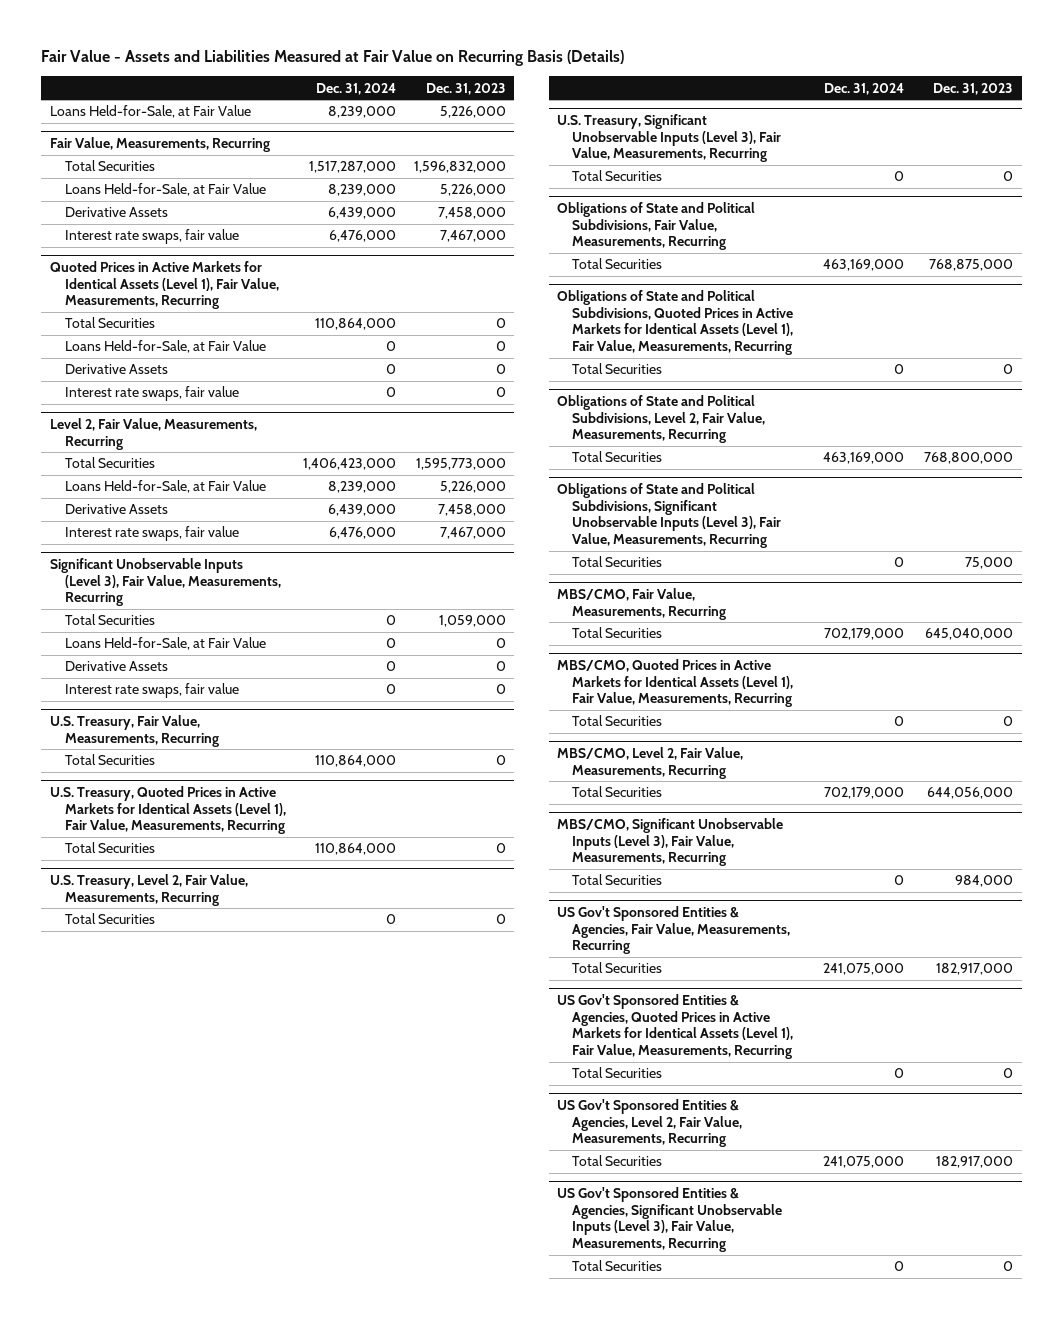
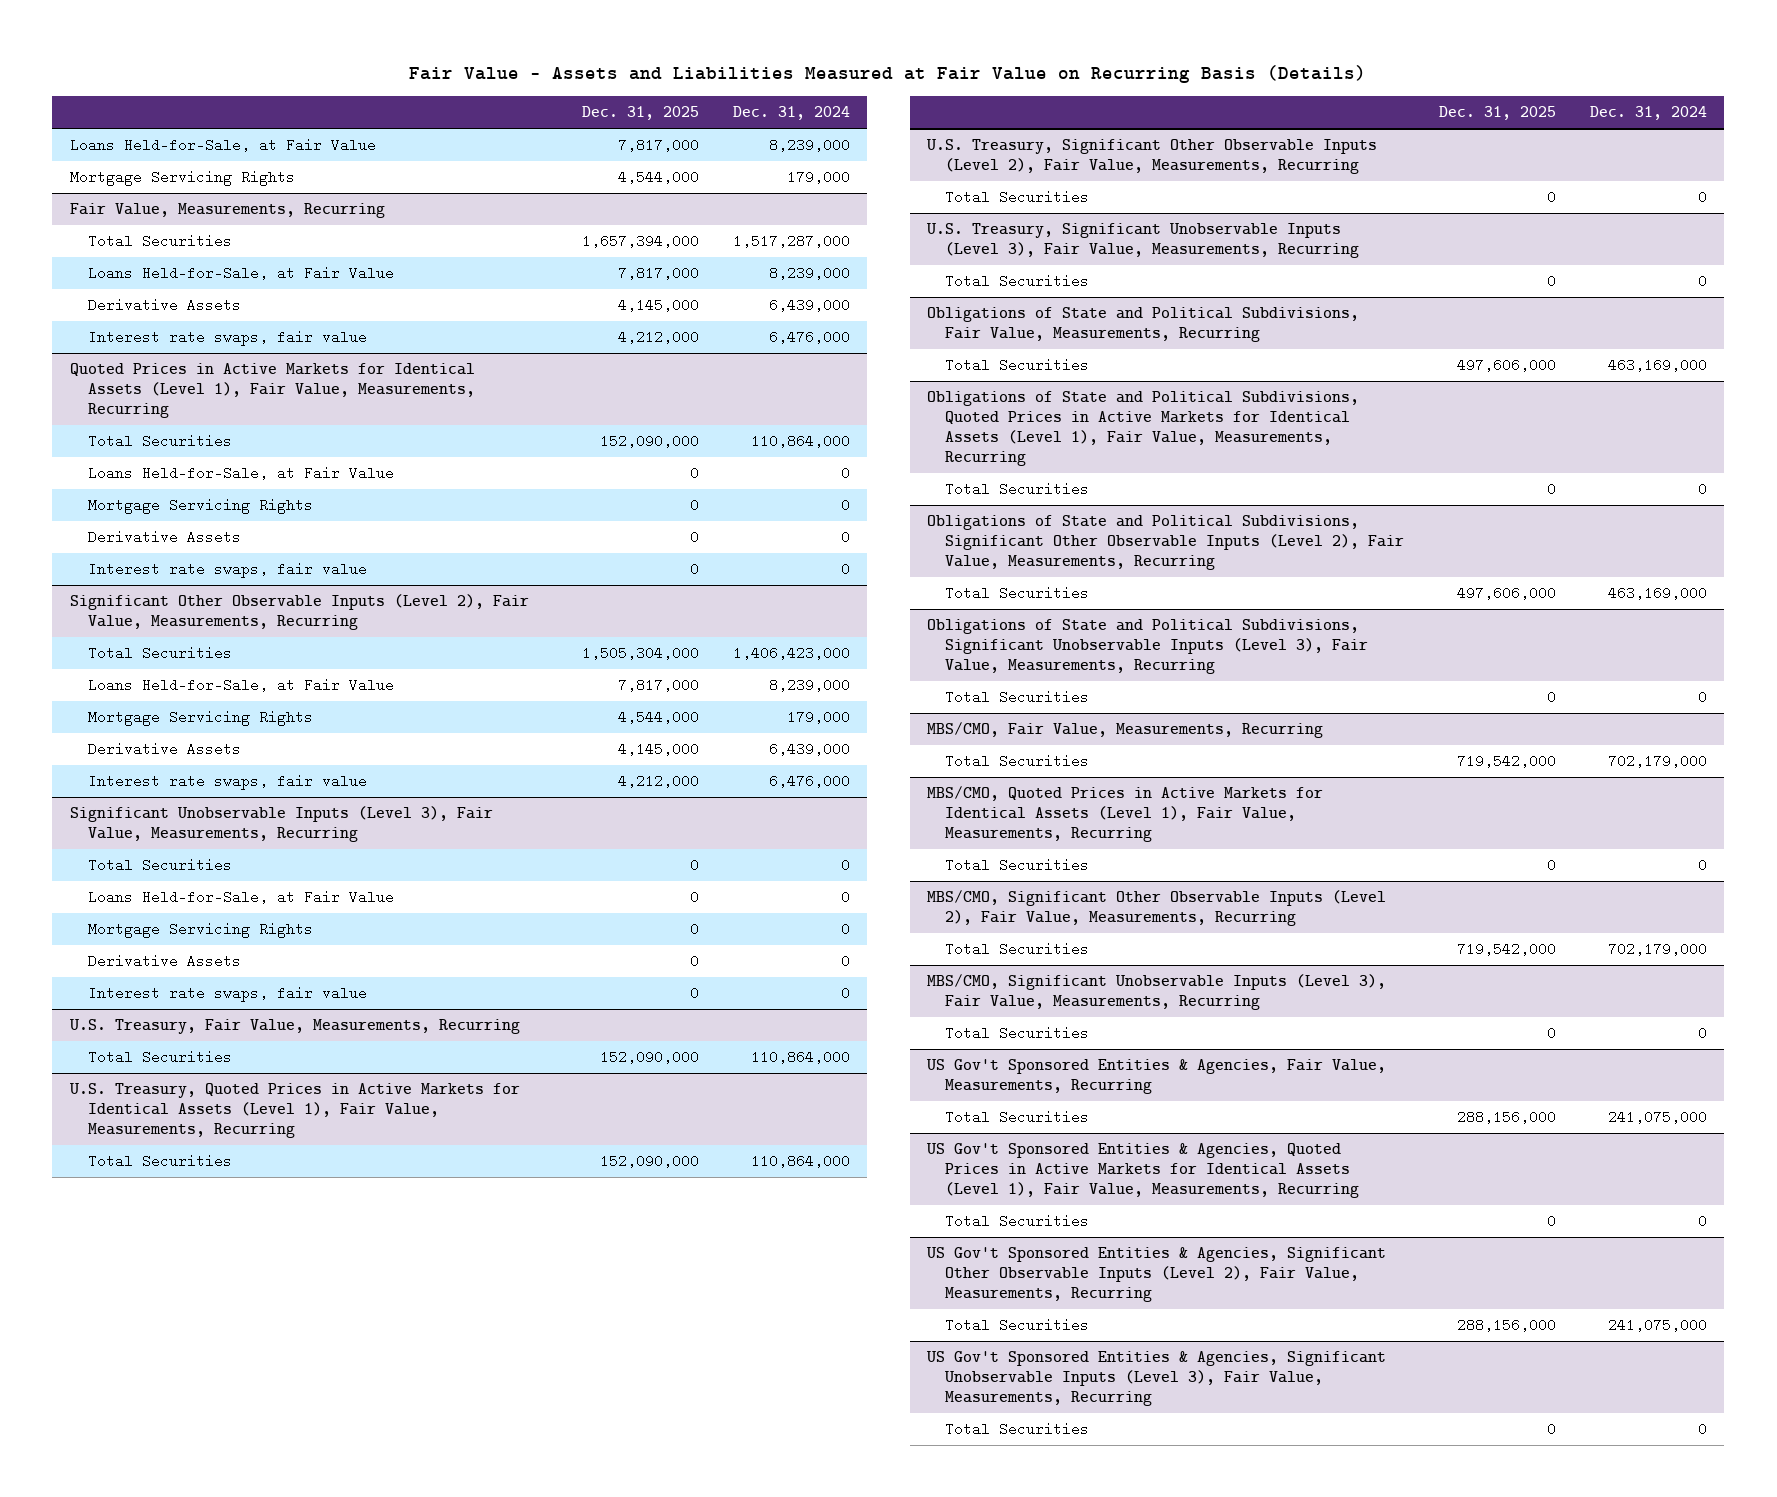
- | Dec. 31, 2024 | Dec. 31, 2023
+ | Dec. 31, 2025 | Dec. 31, 2024
+ Mortgage Servicing Rights | 4,544,000 | 179,000
@ Quoted Prices in Active Markets for Identical Assets (Level 1), Fair Value, Measurements, Recurring
+ Mortgage Servicing Rights | 0 | 0
- Level 2, Fair Value, Measurements, Recurring
+ Significant Other Observable Inputs (Level 2), Fair Value, Measurements, Recurring
+ Mortgage Servicing Rights | 4,544,000 | 179,000
@ Significant Unobservable Inputs (Level 3), Fair Value, Measurements, Recurring
+ Mortgage Servicing Rights | 0 | 0
- U.S. Treasury, Level 2, Fair Value, Measurements, Recurring
+ U.S. Treasury, Significant Other Observable Inputs (Level 2), Fair Value, Measurements, Recurring
- Obligations of State and Political Subdivisions, Level 2, Fair Value, Measurements, Recurring
+ Obligations of State and Political Subdivisions, Significant Other Observable Inputs (Level 2), Fair Value, Measurements, Recurring
- MBS/CMO, Level 2, Fair Value, Measurements, Recurring
+ MBS/CMO, Significant Other Observable Inputs (Level 2), Fair Value, Measurements, Recurring
- US Gov't Sponsored Entities & Agencies, Level 2, Fair Value, Measurements, Recurring
+ US Gov't Sponsored Entities & Agencies, Significant Other Observable Inputs (Level 2), Fair Value, Measurements, Recurring

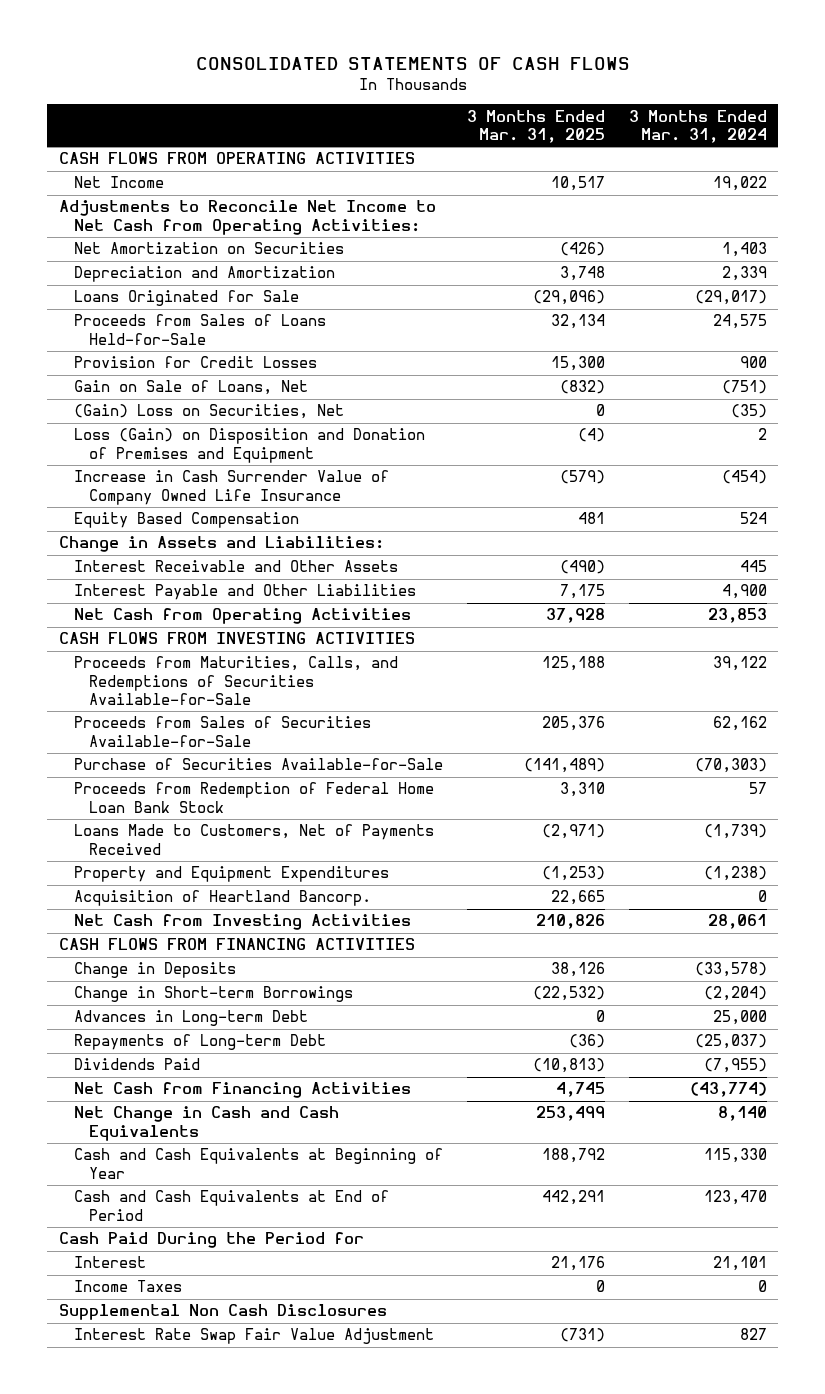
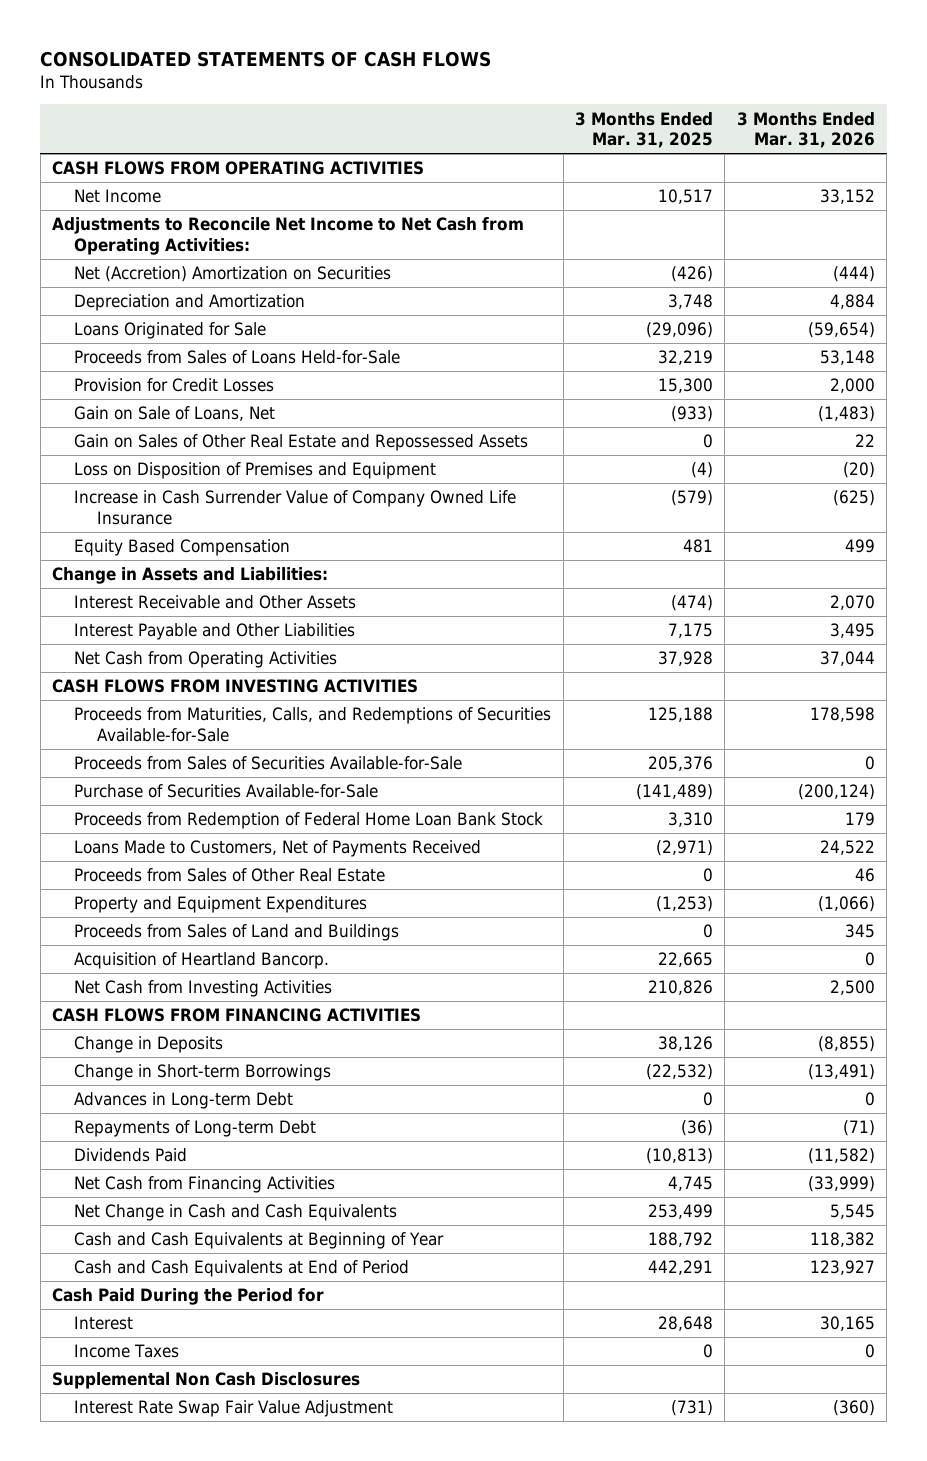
- | 3 Months Ended Mar. 31, 2025 | 3 Months Ended Mar. 31, 2024
+ | 3 Months Ended Mar. 31, 2025 | 3 Months Ended Mar. 31, 2026
- Net Amortization on Securities | (426) | 1,403
+ Net (Accretion) Amortization on Securities | (426) | (444)
- Proceeds from Sales of Loans Held-for-Sale | 32,134 | 24,575
+ Proceeds from Sales of Loans Held-for-Sale | 32,219 | 53,148
- Gain on Sale of Loans, Net | (832) | (751)
- (Gain) Loss on Securities, Net | 0 | (35)
- Loss (Gain) on Disposition and Donation of Premises and Equipment | (4) | 2
+ Gain on Sale of Loans, Net | (933) | (1,483)
+ Gain on Sales of Other Real Estate and Repossessed Assets | 0 | 22
+ Loss on Disposition of Premises and Equipment | (4) | (20)
- Interest Receivable and Other Assets | (490) | 445
+ Interest Receivable and Other Assets | (474) | 2,070
+ Proceeds from Sales of Other Real Estate | 0 | 46
+ Proceeds from Sales of Land and Buildings | 0 | 345
- Interest | 21,176 | 21,101
+ Interest | 28,648 | 30,165

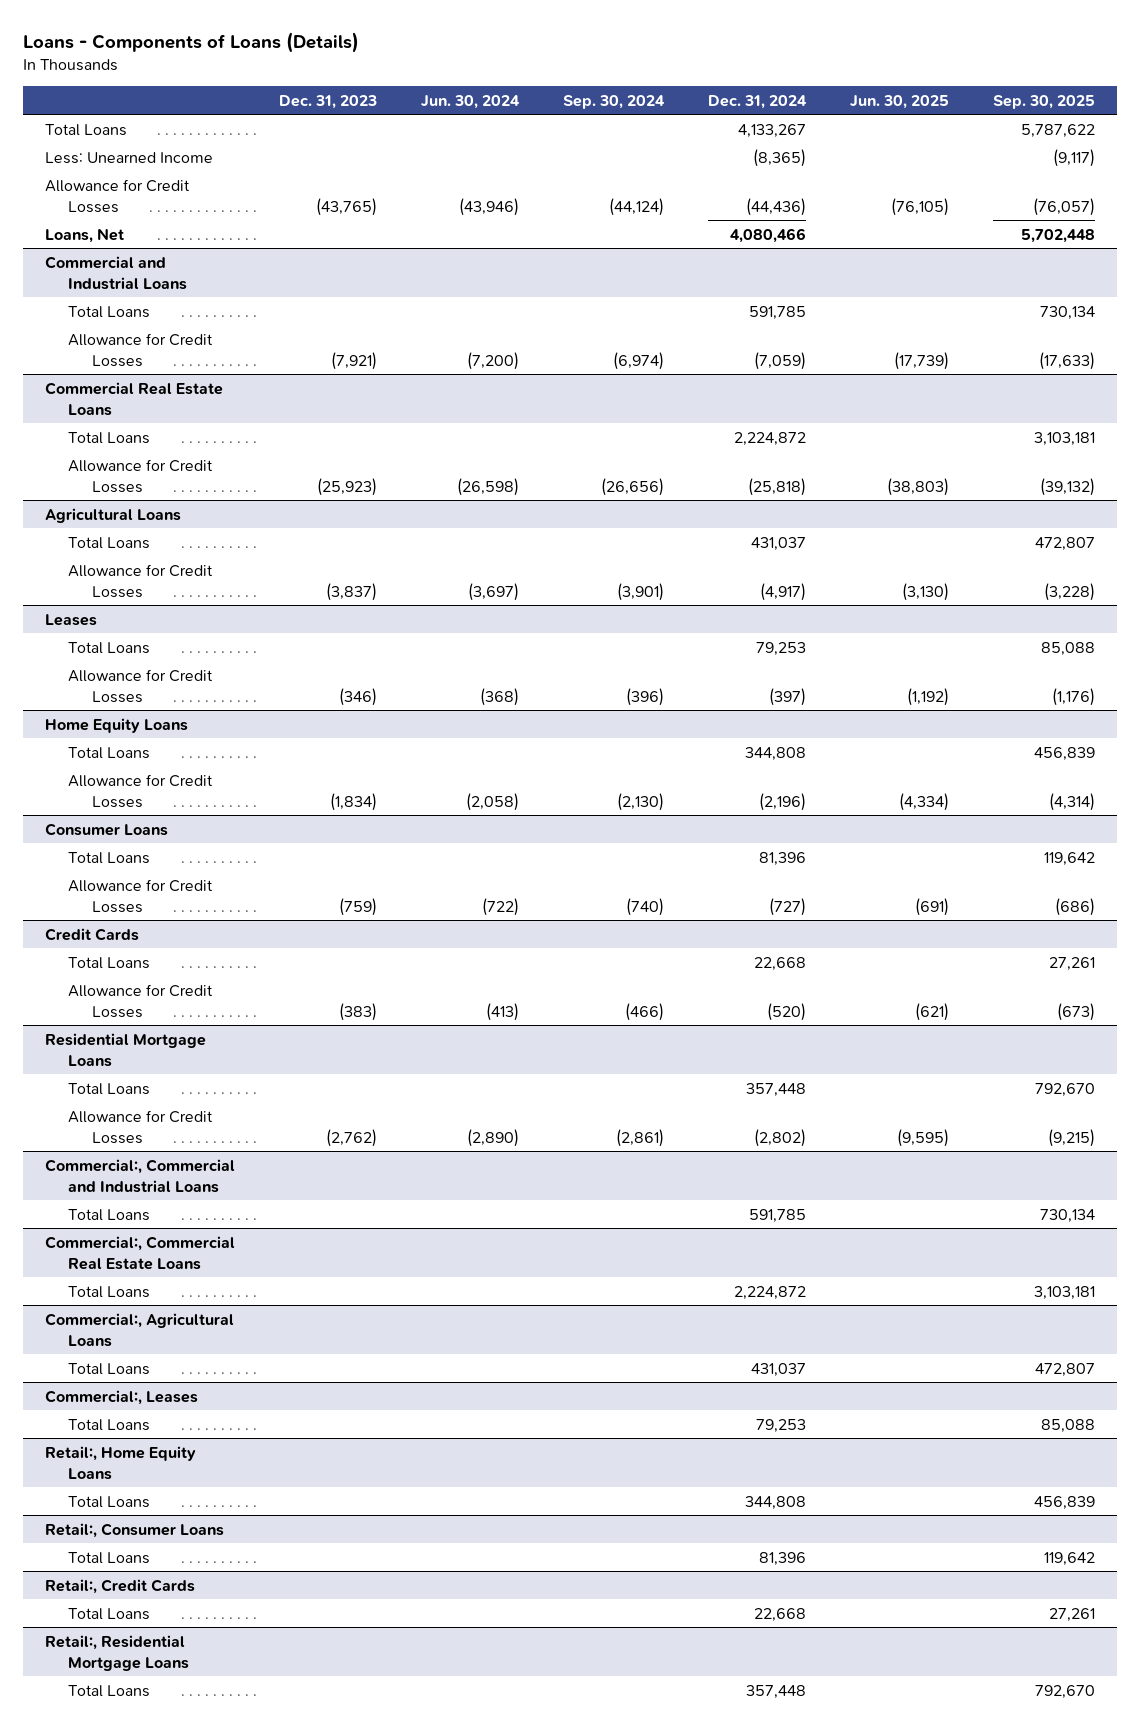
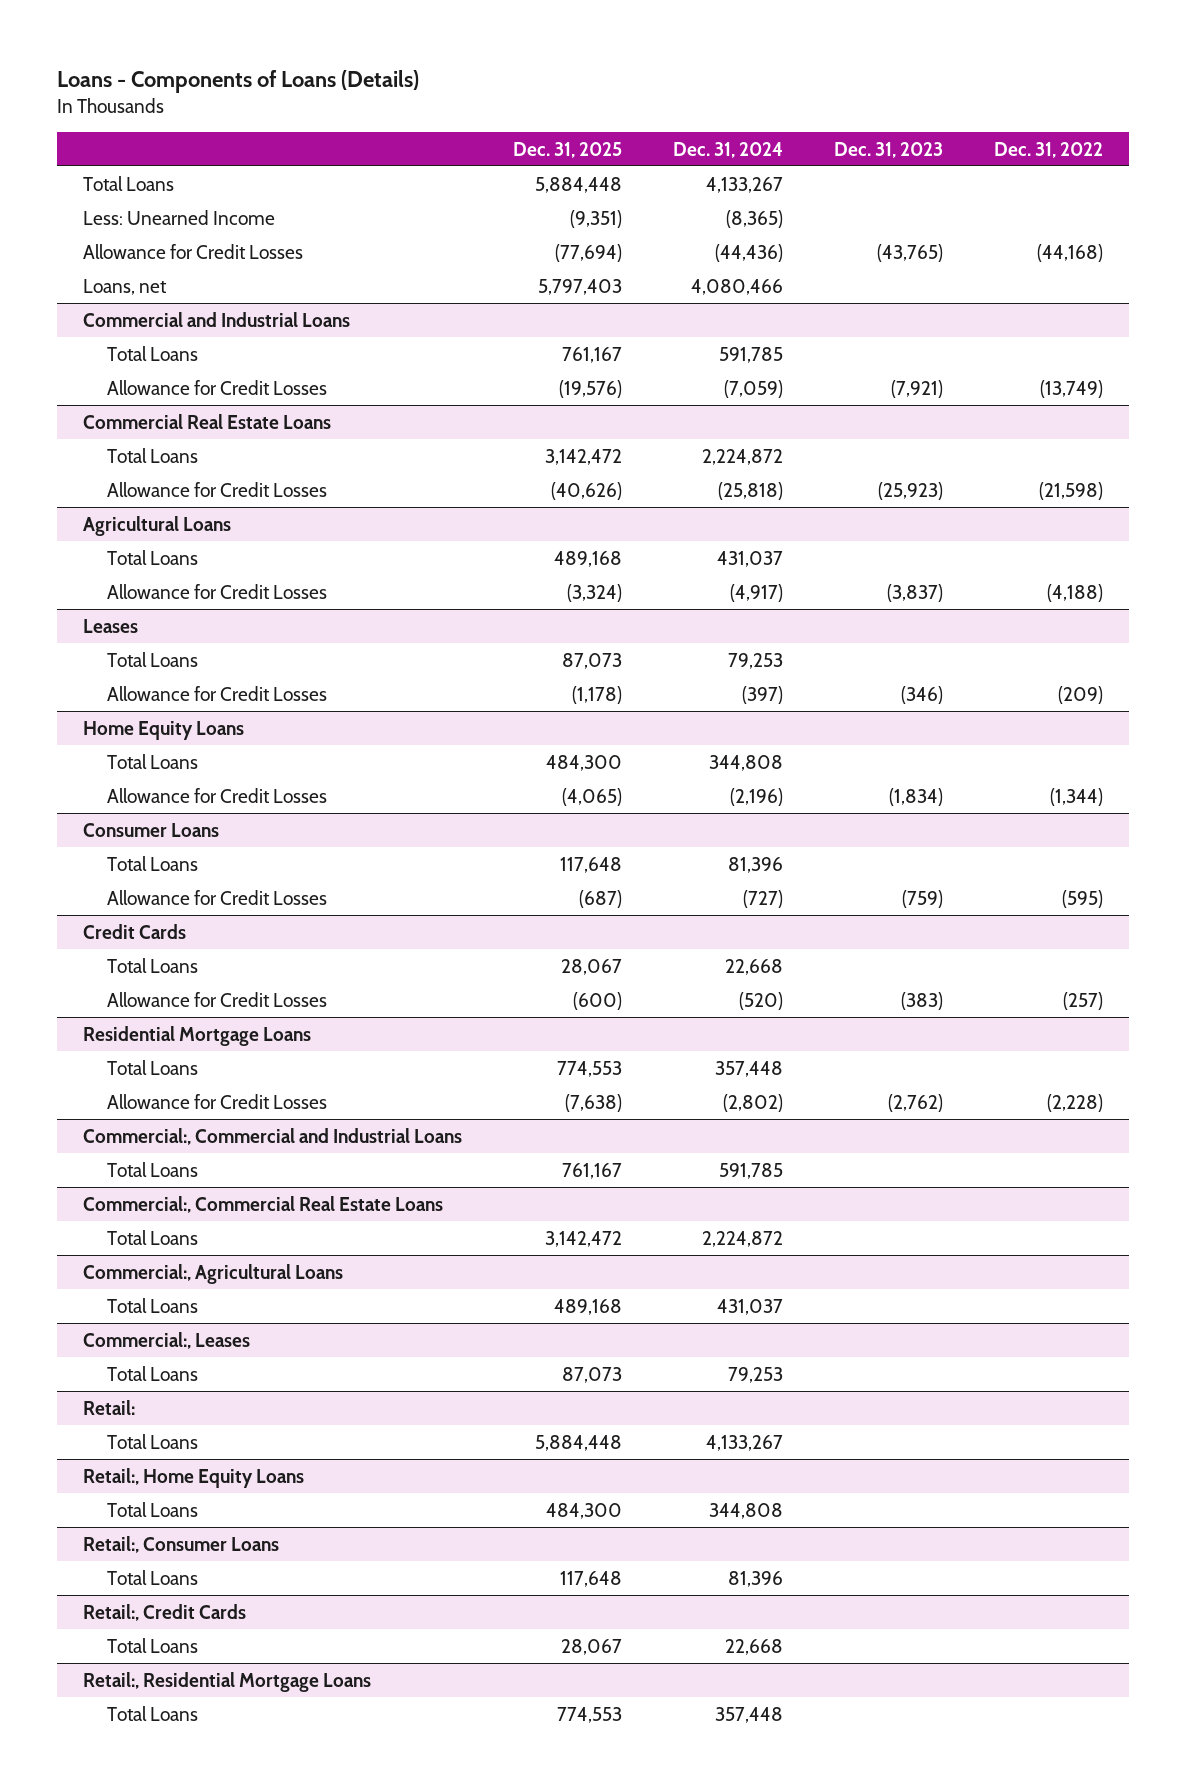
- | Dec. 31, 2023 | Jun. 30, 2024 | Sep. 30, 2024 | Dec. 31, 2024 | Jun. 30, 2025 | Sep. 30, 2025
+ | Dec. 31, 2025 | Dec. 31, 2024 | Dec. 31, 2023 | Dec. 31, 2022
- Loans, Net | | | | 4,080,466 | | 5,702,448
+ Loans, net | 5,797,403 | 4,080,466 | |
+ Retail:
+ Total Loans | 5,884,448 | 4,133,267 | |

